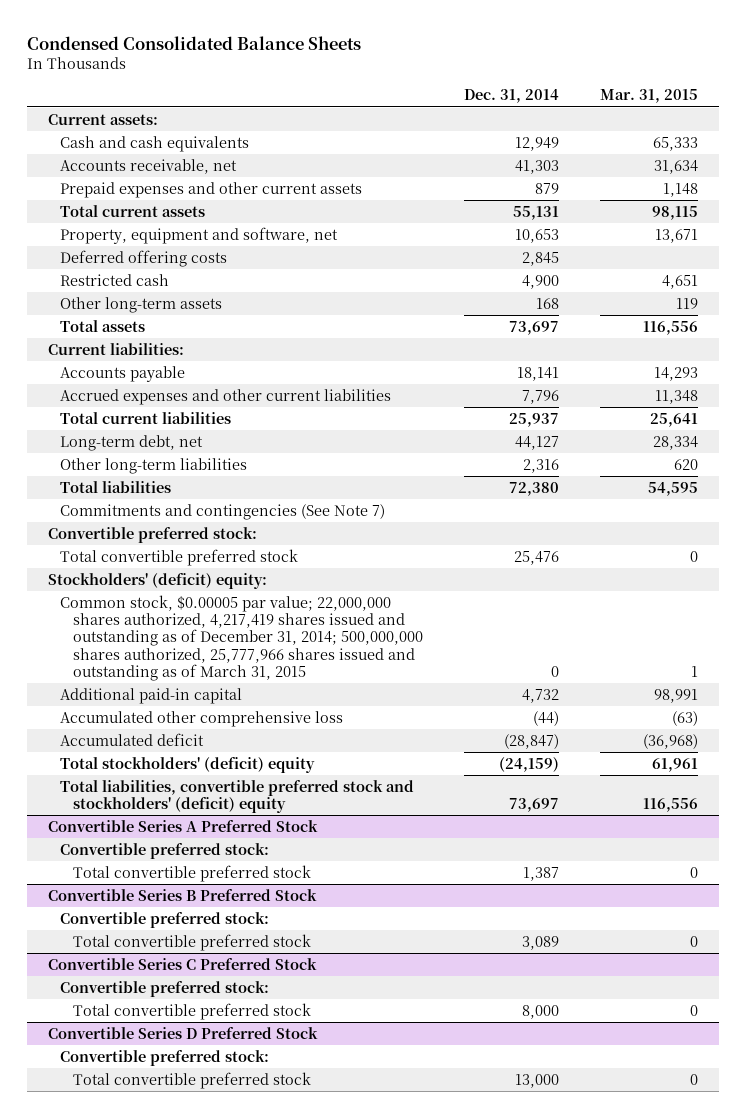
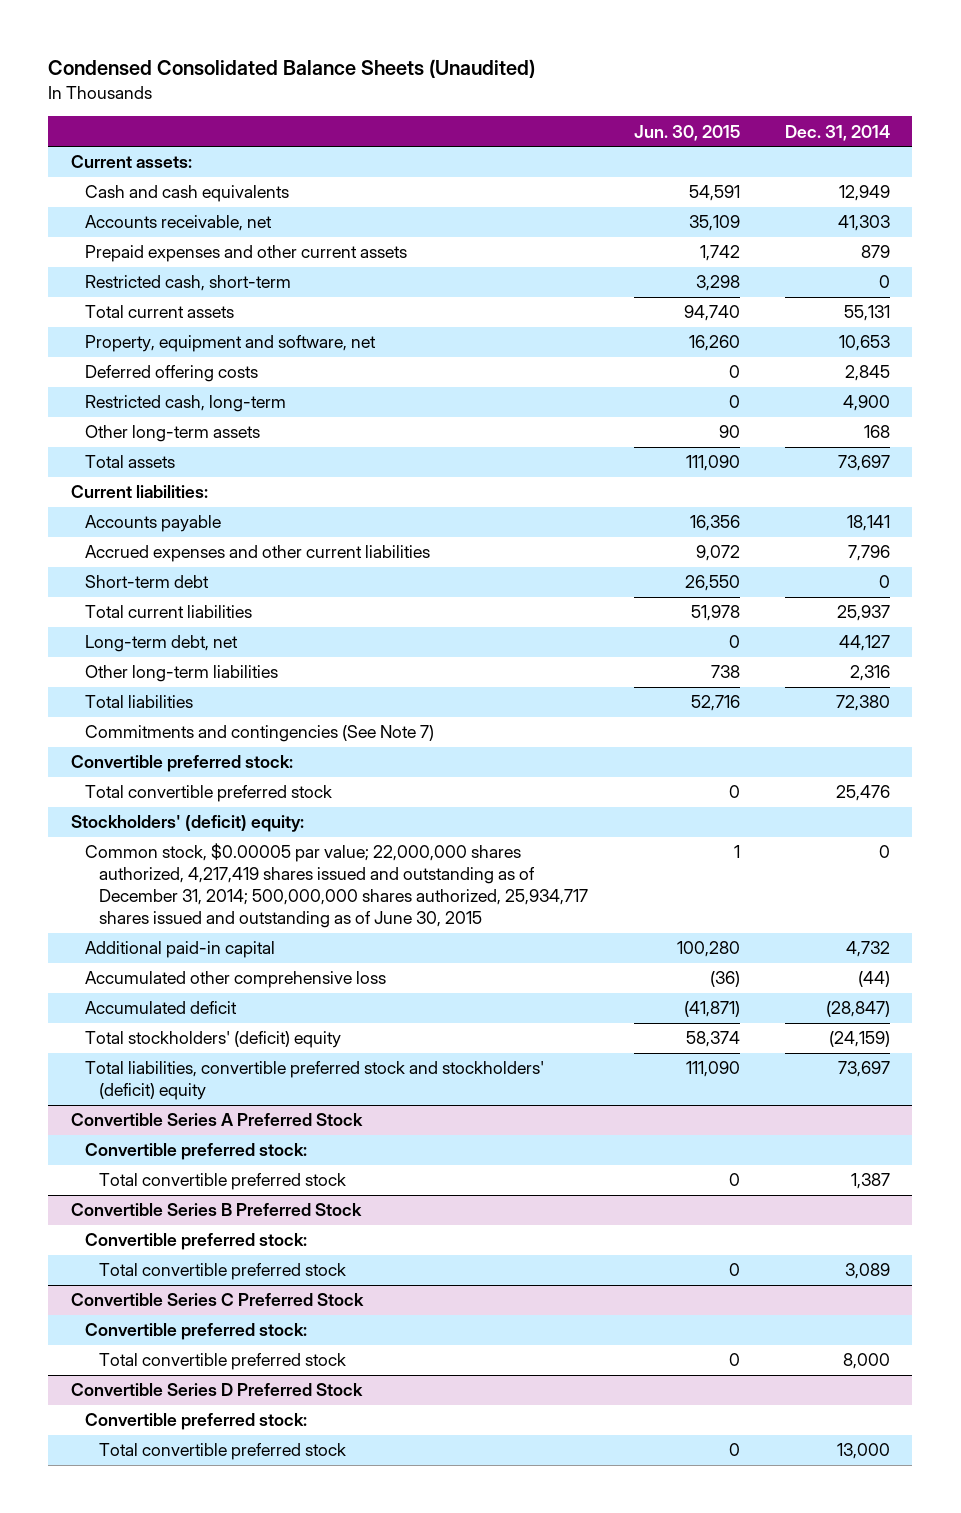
- Condensed Consolidated Balance Sheets
+ Condensed Consolidated Balance Sheets (Unaudited)
- | Dec. 31, 2014 | Mar. 31, 2015
+ | Jun. 30, 2015 | Dec. 31, 2014
+ Restricted cash, short-term | 3,298 | 0
- Restricted cash | 4,900 | 4,651
+ Restricted cash, long-term | 0 | 4,900
+ Short-term debt | 26,550 | 0
- Common stock, $0.00005 par value; 22,000,000 shares authorized, 4,217,419 shares issued and outstanding as of December 31, 2014; 500,000,000 shares authorized, 25,777,966 shares issued and outstanding as of March 31, 2015 | 0 | 1
+ Common stock, $0.00005 par value; 22,000,000 shares authorized, 4,217,419 shares issued and outstanding as of December 31, 2014; 500,000,000 shares authorized, 25,934,717 shares issued and outstanding as of June 30, 2015 | 1 | 0

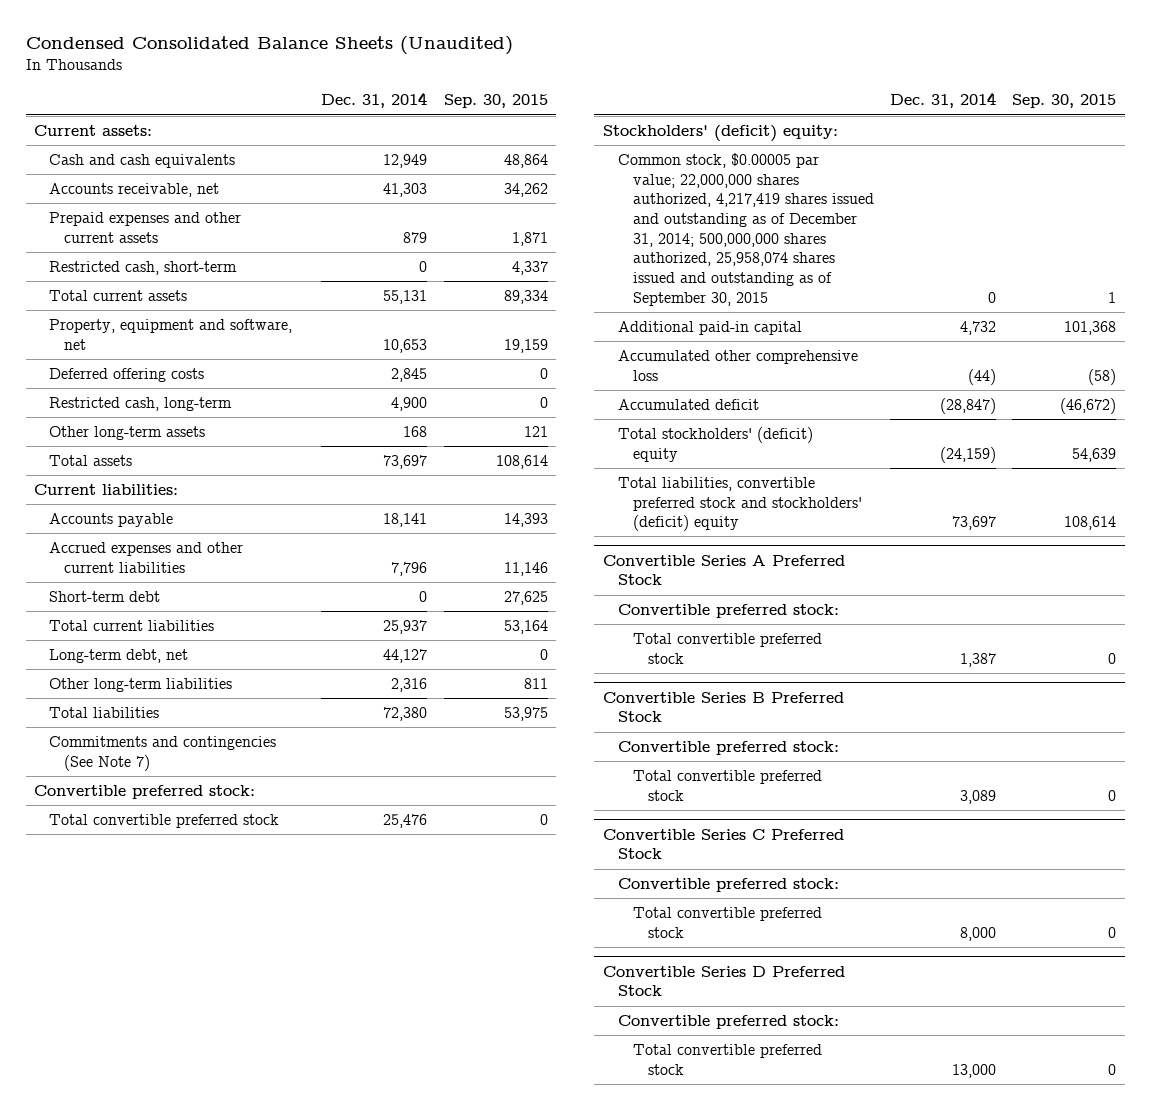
- | Jun. 30, 2015 | Dec. 31, 2014
+ | Dec. 31, 2014 | Sep. 30, 2015
- Common stock, $0.00005 par value; 22,000,000 shares authorized, 4,217,419 shares issued and outstanding as of December 31, 2014; 500,000,000 shares authorized, 25,934,717 shares issued and outstanding as of June 30, 2015 | 1 | 0
+ Common stock, $0.00005 par value; 22,000,000 shares authorized, 4,217,419 shares issued and outstanding as of December 31, 2014; 500,000,000 shares authorized, 25,958,074 shares issued and outstanding as of September 30, 2015 | 0 | 1

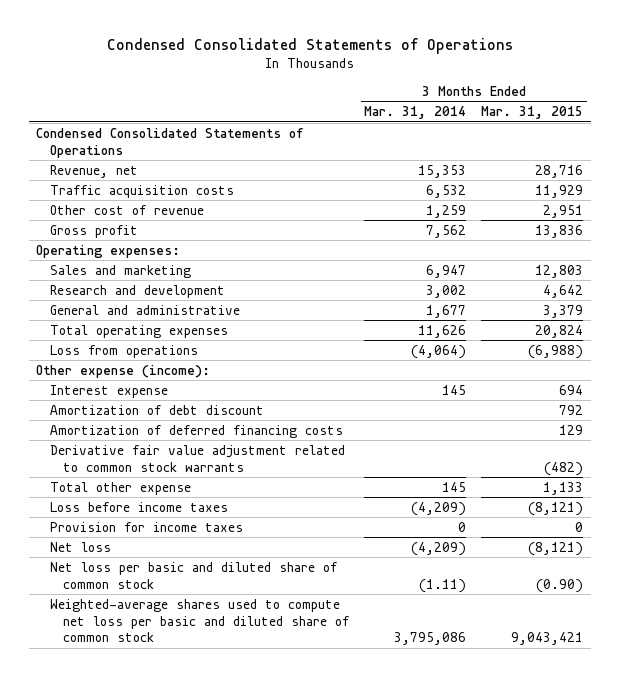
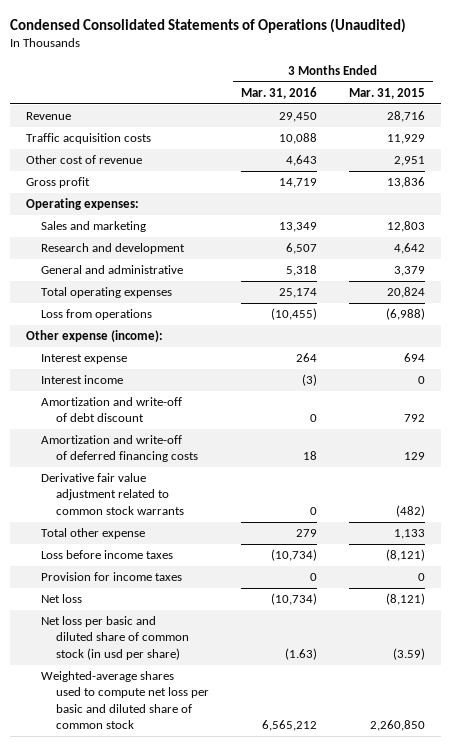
- Condensed Consolidated Statements of Operations
+ Condensed Consolidated Statements of Operations (Unaudited)
- | 3 Months Ended Mar. 31, 2014 | 3 Months Ended Mar. 31, 2015
+ | 3 Months Ended Mar. 31, 2016 | 3 Months Ended Mar. 31, 2015
- Condensed Consolidated Statements of Operations
- Revenue, net | 15,353 | 28,716
+ Revenue | 29,450 | 28,716
- Amortization of debt discount | | 792
- Amortization of deferred financing costs | | 129
+ Interest income | (3) | 0
+ Amortization and write-off of debt discount | 0 | 792
+ Amortization and write-off of deferred financing costs | 18 | 129
- Net loss per basic and diluted share of common stock | (1.11) | (0.90)
- Weighted-average shares used to compute net loss per basic and diluted share of common stock | 3,795,086 | 9,043,421
+ Net loss per basic and diluted share of common stock (in usd per share) | (1.63) | (3.59)
+ Weighted-average shares used to compute net loss per basic and diluted share of common stock | 6,565,212 | 2,260,850

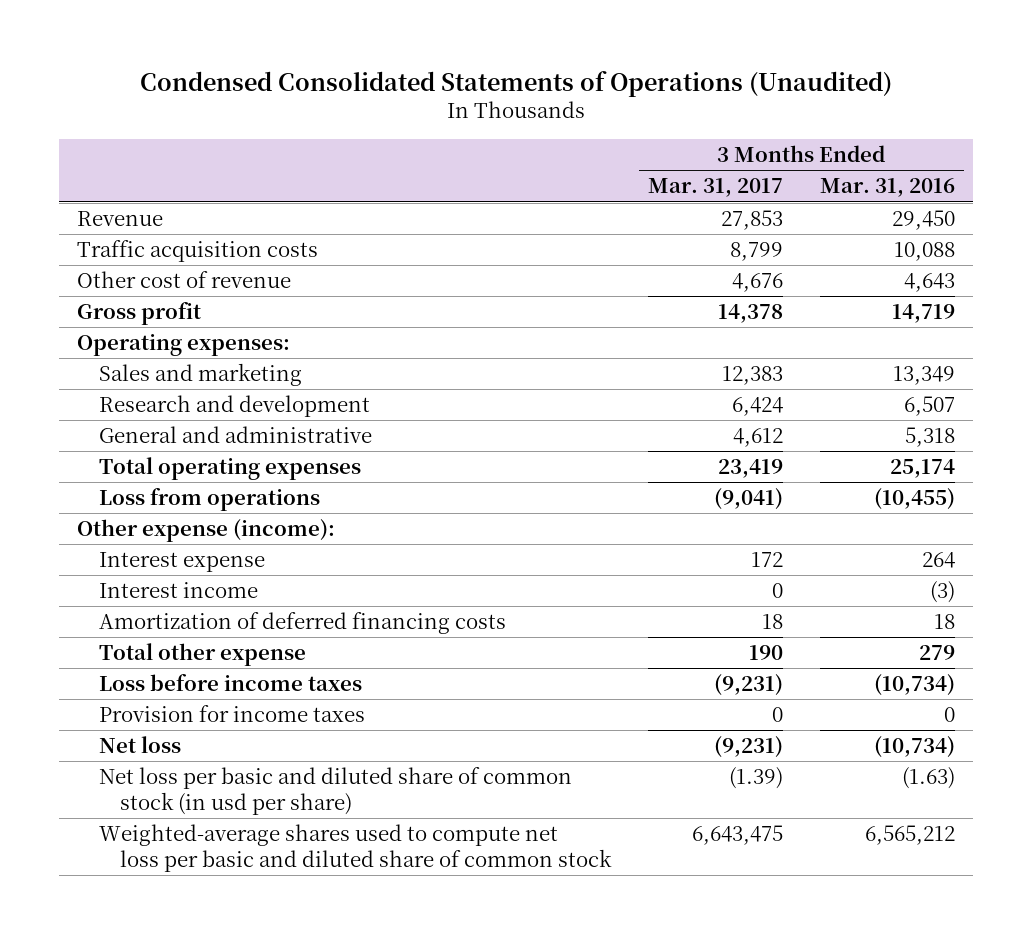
- | 3 Months Ended Mar. 31, 2016 | 3 Months Ended Mar. 31, 2015
+ | 3 Months Ended Mar. 31, 2017 | 3 Months Ended Mar. 31, 2016
- Amortization and write-off of debt discount | 0 | 792
- Amortization and write-off of deferred financing costs | 18 | 129
- Derivative fair value adjustment related to common stock warrants | 0 | (482)
+ Amortization of deferred financing costs | 18 | 18

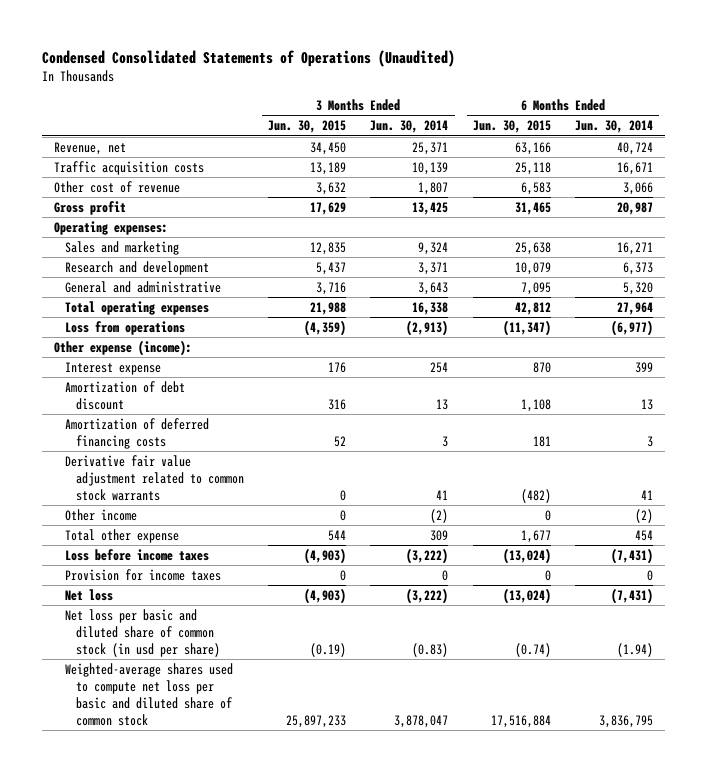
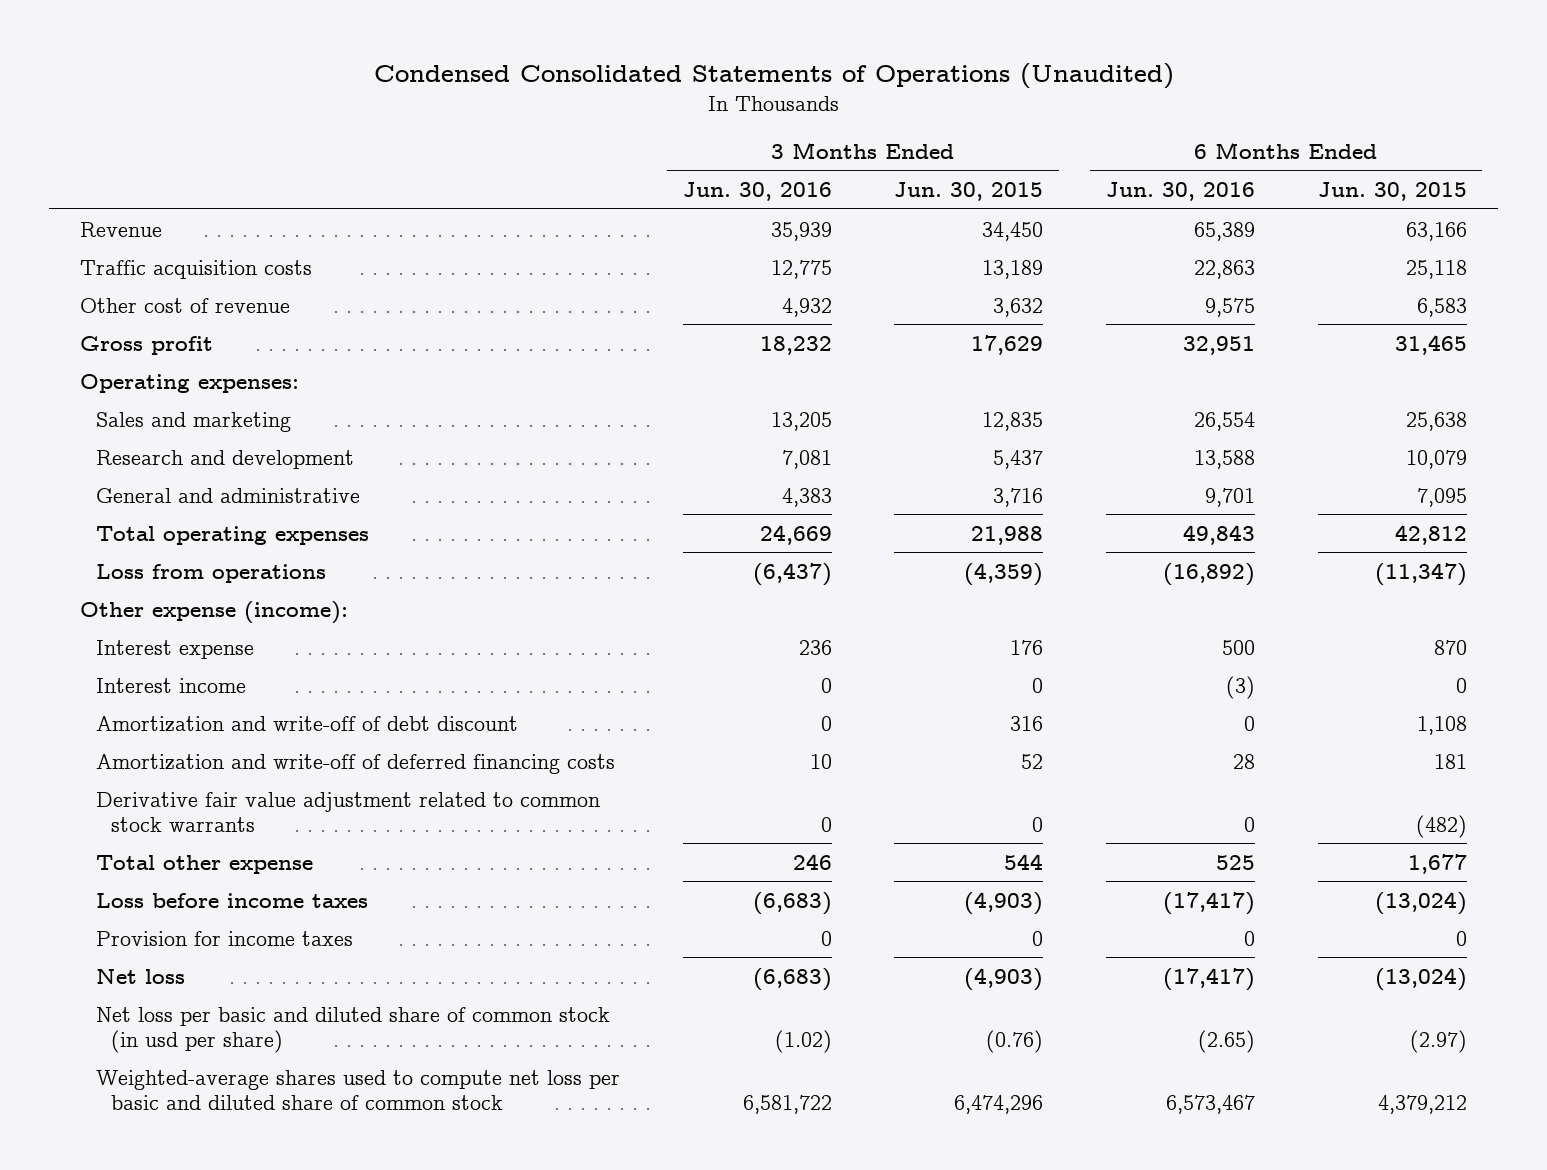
- | 3 Months Ended Jun. 30, 2015 | 3 Months Ended Jun. 30, 2014 | 6 Months Ended Jun. 30, 2015 | 6 Months Ended Jun. 30, 2014
+ | 3 Months Ended Jun. 30, 2016 | 3 Months Ended Jun. 30, 2015 | 6 Months Ended Jun. 30, 2016 | 6 Months Ended Jun. 30, 2015
- Revenue, net | 34,450 | 25,371 | 63,166 | 40,724
+ Revenue | 35,939 | 34,450 | 65,389 | 63,166
- Amortization of debt discount | 316 | 13 | 1,108 | 13
- Amortization of deferred financing costs | 52 | 3 | 181 | 3
+ Interest income | 0 | 0 | (3) | 0
+ Amortization and write-off of debt discount | 0 | 316 | 0 | 1,108
+ Amortization and write-off of deferred financing costs | 10 | 52 | 28 | 181
- Other income | 0 | (2) | 0 | (2)
- Net loss per basic and diluted share of common stock (in usd per share) | (0.19) | (0.83) | (0.74) | (1.94)
- Weighted-average shares used to compute net loss per basic and diluted share of common stock | 25,897,233 | 3,878,047 | 17,516,884 | 3,836,795
+ Net loss per basic and diluted share of common stock (in usd per share) | (1.02) | (0.76) | (2.65) | (2.97)
+ Weighted-average shares used to compute net loss per basic and diluted share of common stock | 6,581,722 | 6,474,296 | 6,573,467 | 4,379,212

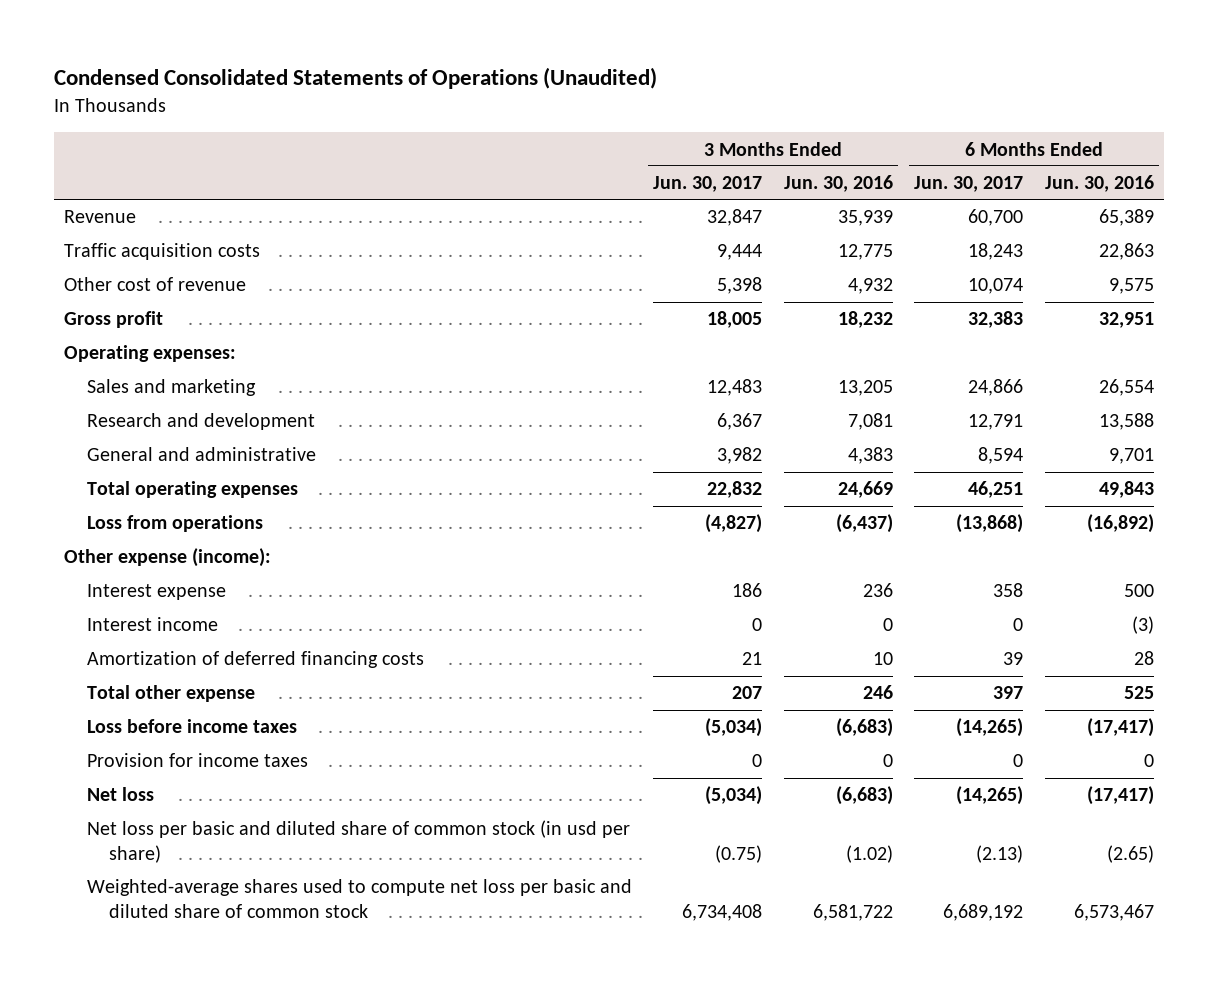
- | 3 Months Ended Jun. 30, 2016 | 3 Months Ended Jun. 30, 2015 | 6 Months Ended Jun. 30, 2016 | 6 Months Ended Jun. 30, 2015
+ | 3 Months Ended Jun. 30, 2017 | 3 Months Ended Jun. 30, 2016 | 6 Months Ended Jun. 30, 2017 | 6 Months Ended Jun. 30, 2016
- Amortization and write-off of debt discount | 0 | 316 | 0 | 1,108
- Amortization and write-off of deferred financing costs | 10 | 52 | 28 | 181
- Derivative fair value adjustment related to common stock warrants | 0 | 0 | 0 | (482)
+ Amortization of deferred financing costs | 21 | 10 | 39 | 28

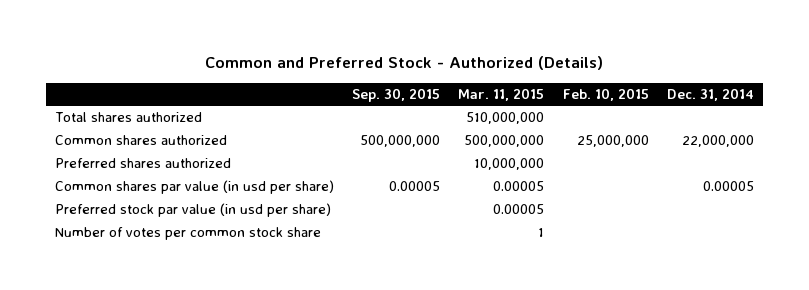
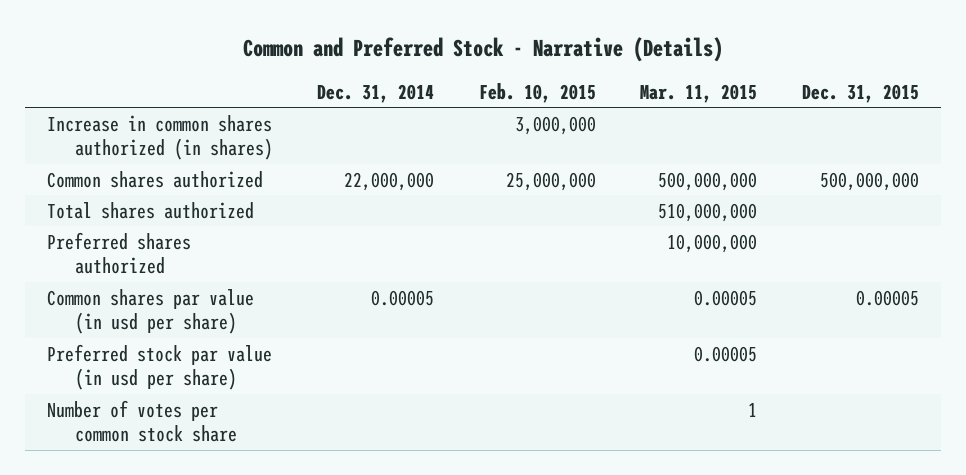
- Common and Preferred Stock - Authorized (Details)
+ Common and Preferred Stock - Narrative (Details)
- | Sep. 30, 2015 | Mar. 11, 2015 | Feb. 10, 2015 | Dec. 31, 2014
+ | Dec. 31, 2014 | Feb. 10, 2015 | Mar. 11, 2015 | Dec. 31, 2015
+ Increase in common shares authorized (in shares) | | 3,000,000 | |
moved down: Total shares authorized | | | 510,000,000 |

